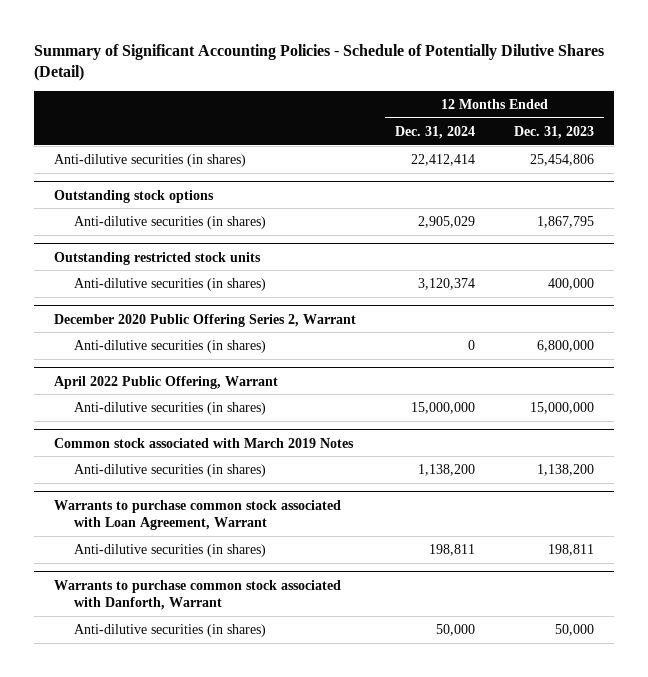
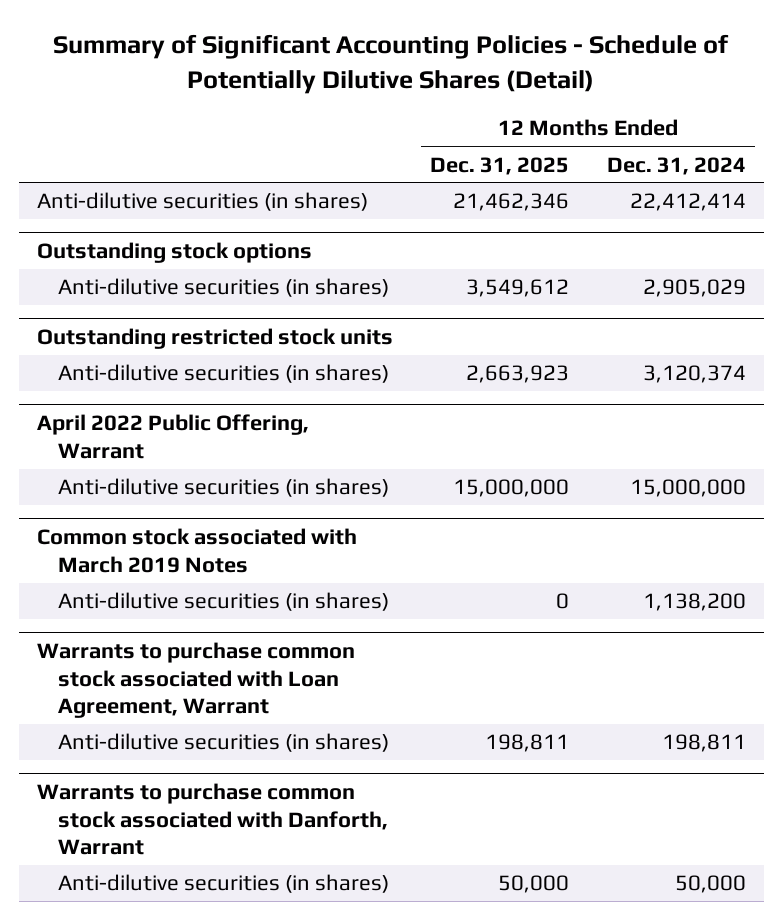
- | 12 Months Ended Dec. 31, 2024 | 12 Months Ended Dec. 31, 2023
+ | 12 Months Ended Dec. 31, 2025 | 12 Months Ended Dec. 31, 2024
- December 2020 Public Offering Series 2, Warrant
- Anti-dilutive securities (in shares) | 0 | 6,800,000

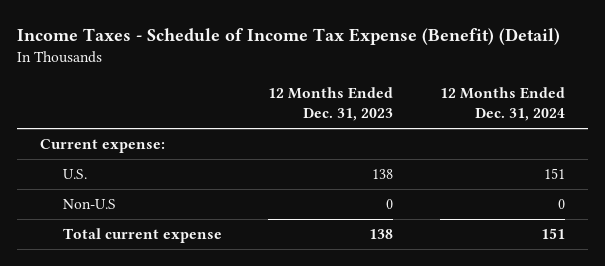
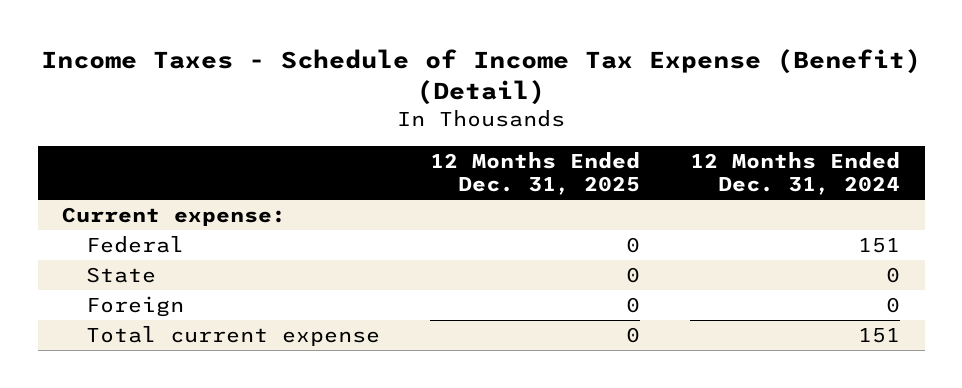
- | 12 Months Ended Dec. 31, 2023 | 12 Months Ended Dec. 31, 2024
+ | 12 Months Ended Dec. 31, 2025 | 12 Months Ended Dec. 31, 2024
- U.S. | 138 | 151
- Non-U.S | 0 | 0
+ Federal | 0 | 151
+ State | 0 | 0
+ Foreign | 0 | 0

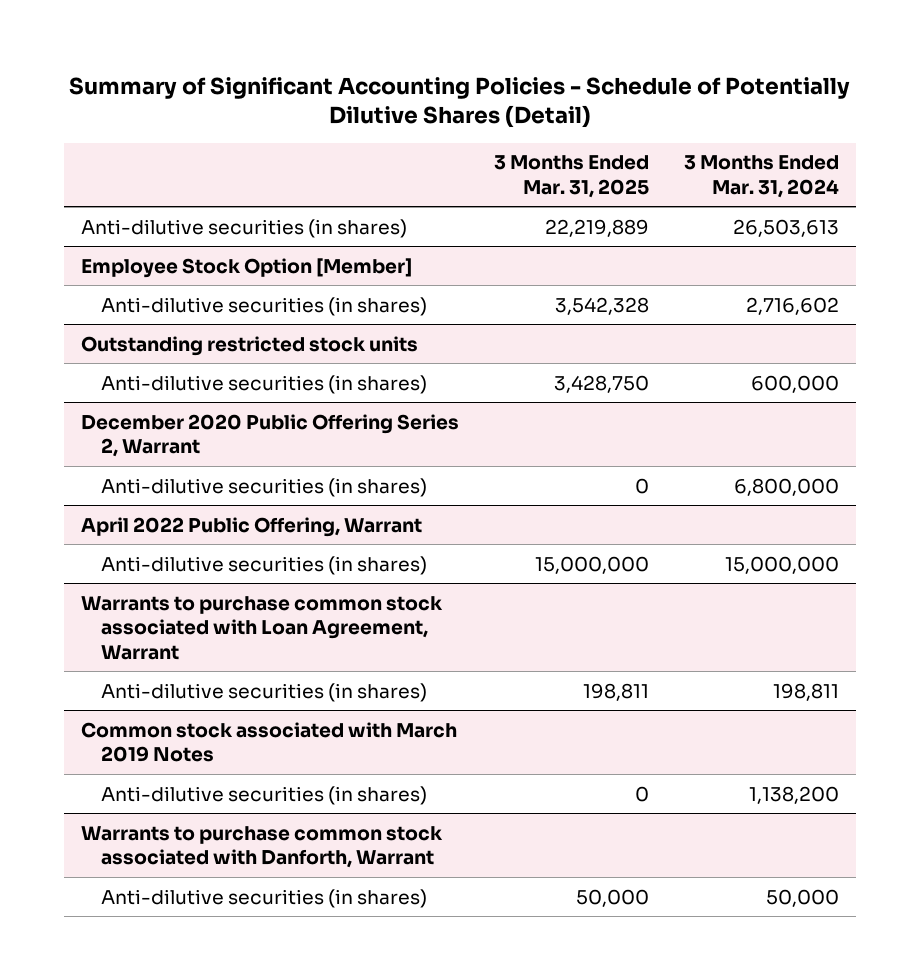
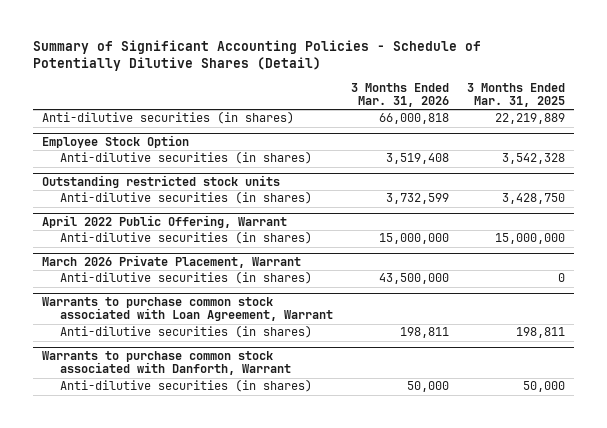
- | 3 Months Ended Mar. 31, 2025 | 3 Months Ended Mar. 31, 2024
+ | 3 Months Ended Mar. 31, 2026 | 3 Months Ended Mar. 31, 2025
- Employee Stock Option [Member]
+ Employee Stock Option
- December 2020 Public Offering Series 2, Warrant
- Anti-dilutive securities (in shares) | 0 | 6,800,000
+ March 2026 Private Placement, Warrant
+ Anti-dilutive securities (in shares) | 43,500,000 | 0
- Common stock associated with March 2019 Notes
- Anti-dilutive securities (in shares) | 0 | 1,138,200

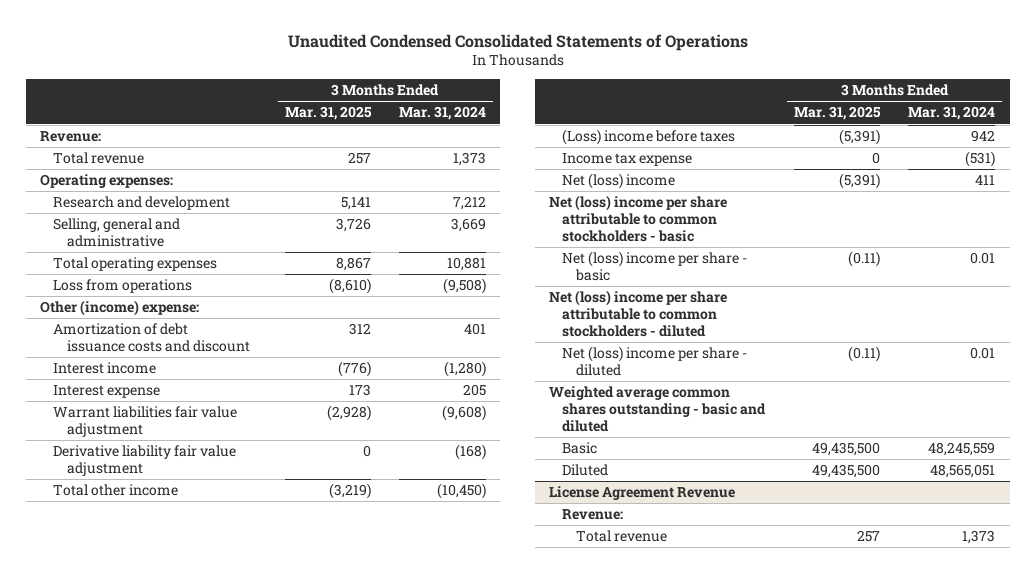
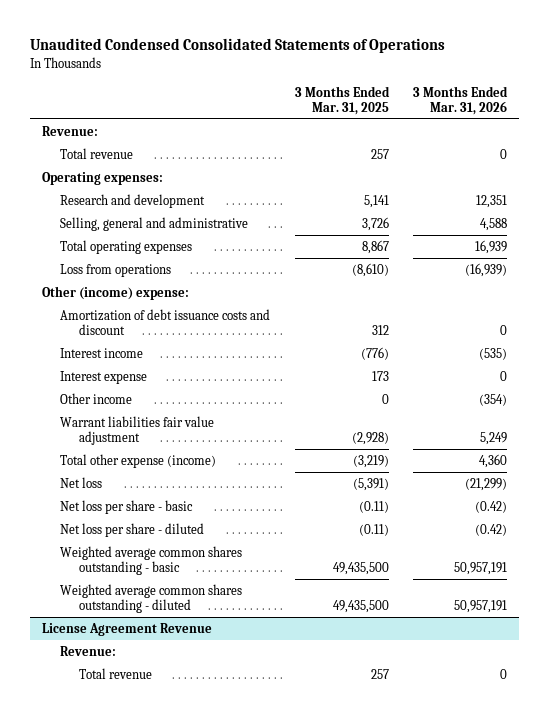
- | 3 Months Ended Mar. 31, 2025 | 3 Months Ended Mar. 31, 2024
+ | 3 Months Ended Mar. 31, 2025 | 3 Months Ended Mar. 31, 2026
+ Other income | 0 | (354)
- Derivative liability fair value adjustment | 0 | (168)
- Total other income | (3,219) | (10,450)
- (Loss) income before taxes | (5,391) | 942
- Income tax expense | 0 | (531)
- Net (loss) income | (5,391) | 411
- Net (loss) income per share attributable to common stockholders - basic
- Net (loss) income per share - basic | (0.11) | 0.01
- Net (loss) income per share attributable to common stockholders - diluted
- Net (loss) income per share - diluted | (0.11) | 0.01
- Weighted average common shares outstanding - basic and diluted
- Basic | 49,435,500 | 48,245,559
- Diluted | 49,435,500 | 48,565,051
+ Total other expense (income) | (3,219) | 4,360
+ Net loss | (5,391) | (21,299)
+ Net loss per share - basic | (0.11) | (0.42)
+ Net loss per share - diluted | (0.11) | (0.42)
+ Weighted average common shares outstanding - basic | 49,435,500 | 50,957,191
+ Weighted average common shares outstanding - diluted | 49,435,500 | 50,957,191

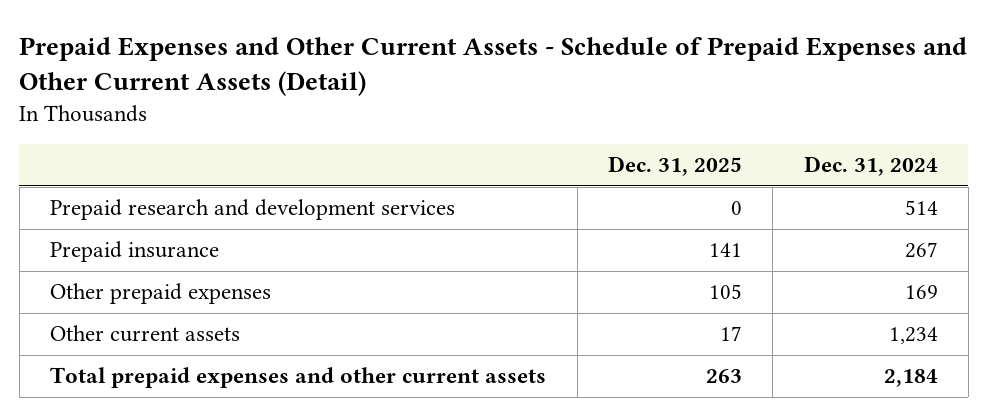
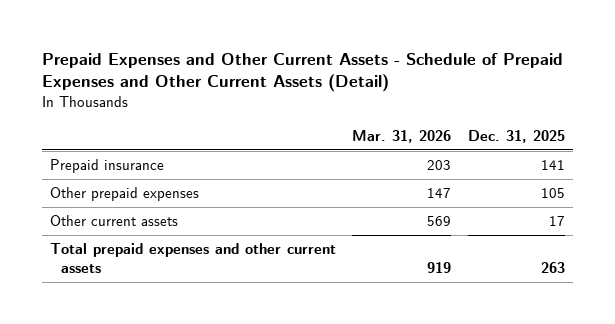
- | Dec. 31, 2025 | Dec. 31, 2024
+ | Mar. 31, 2026 | Dec. 31, 2025
- Prepaid research and development services | 0 | 514

